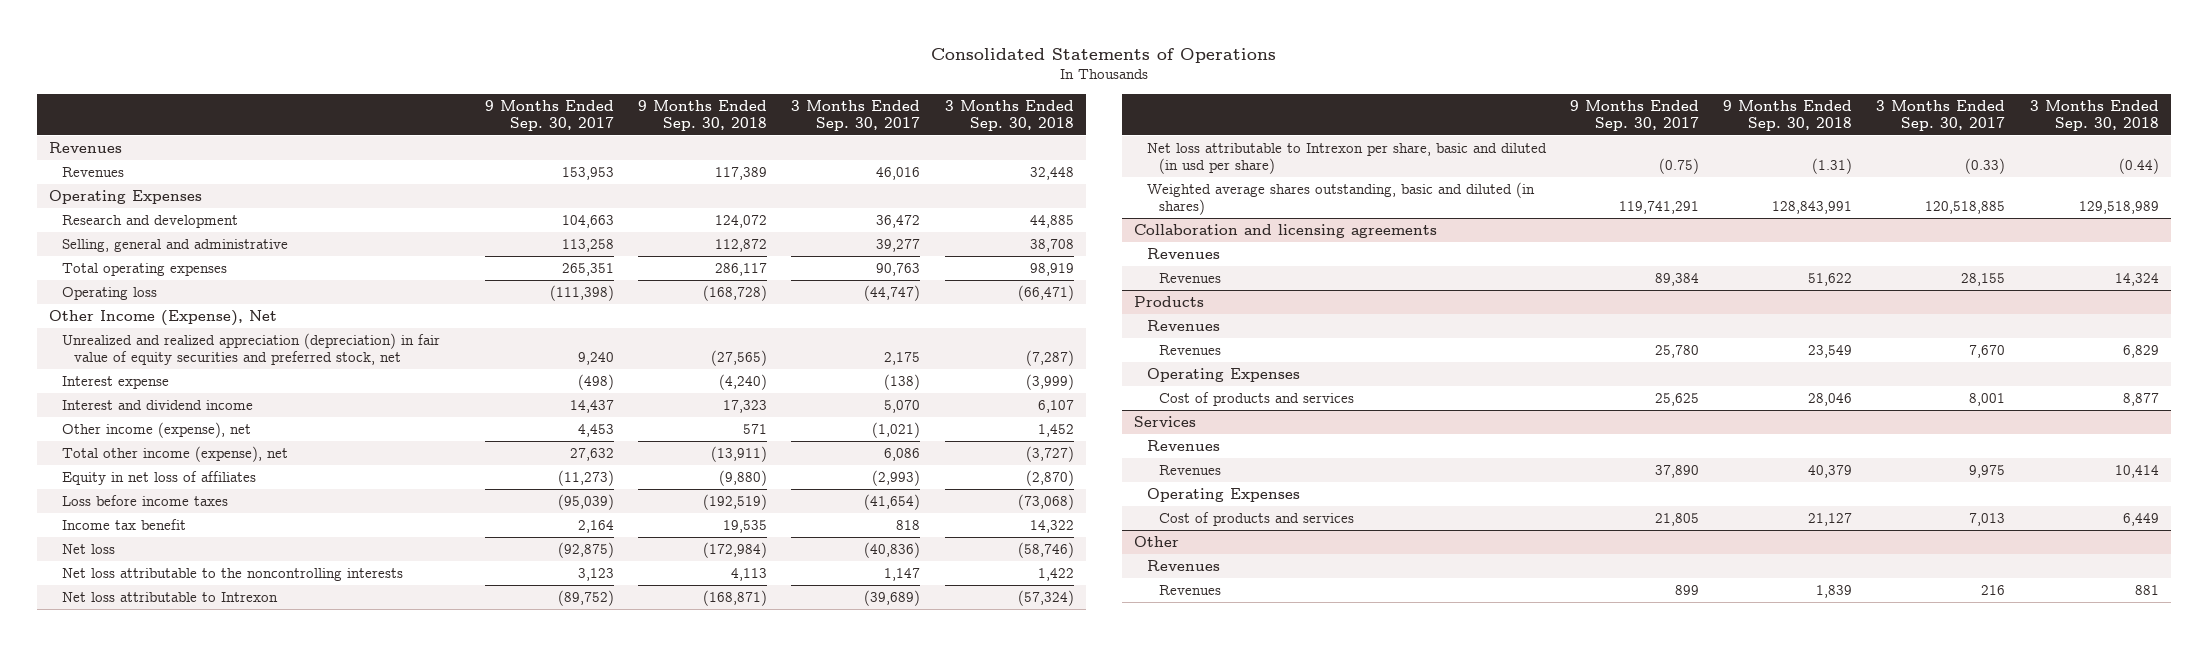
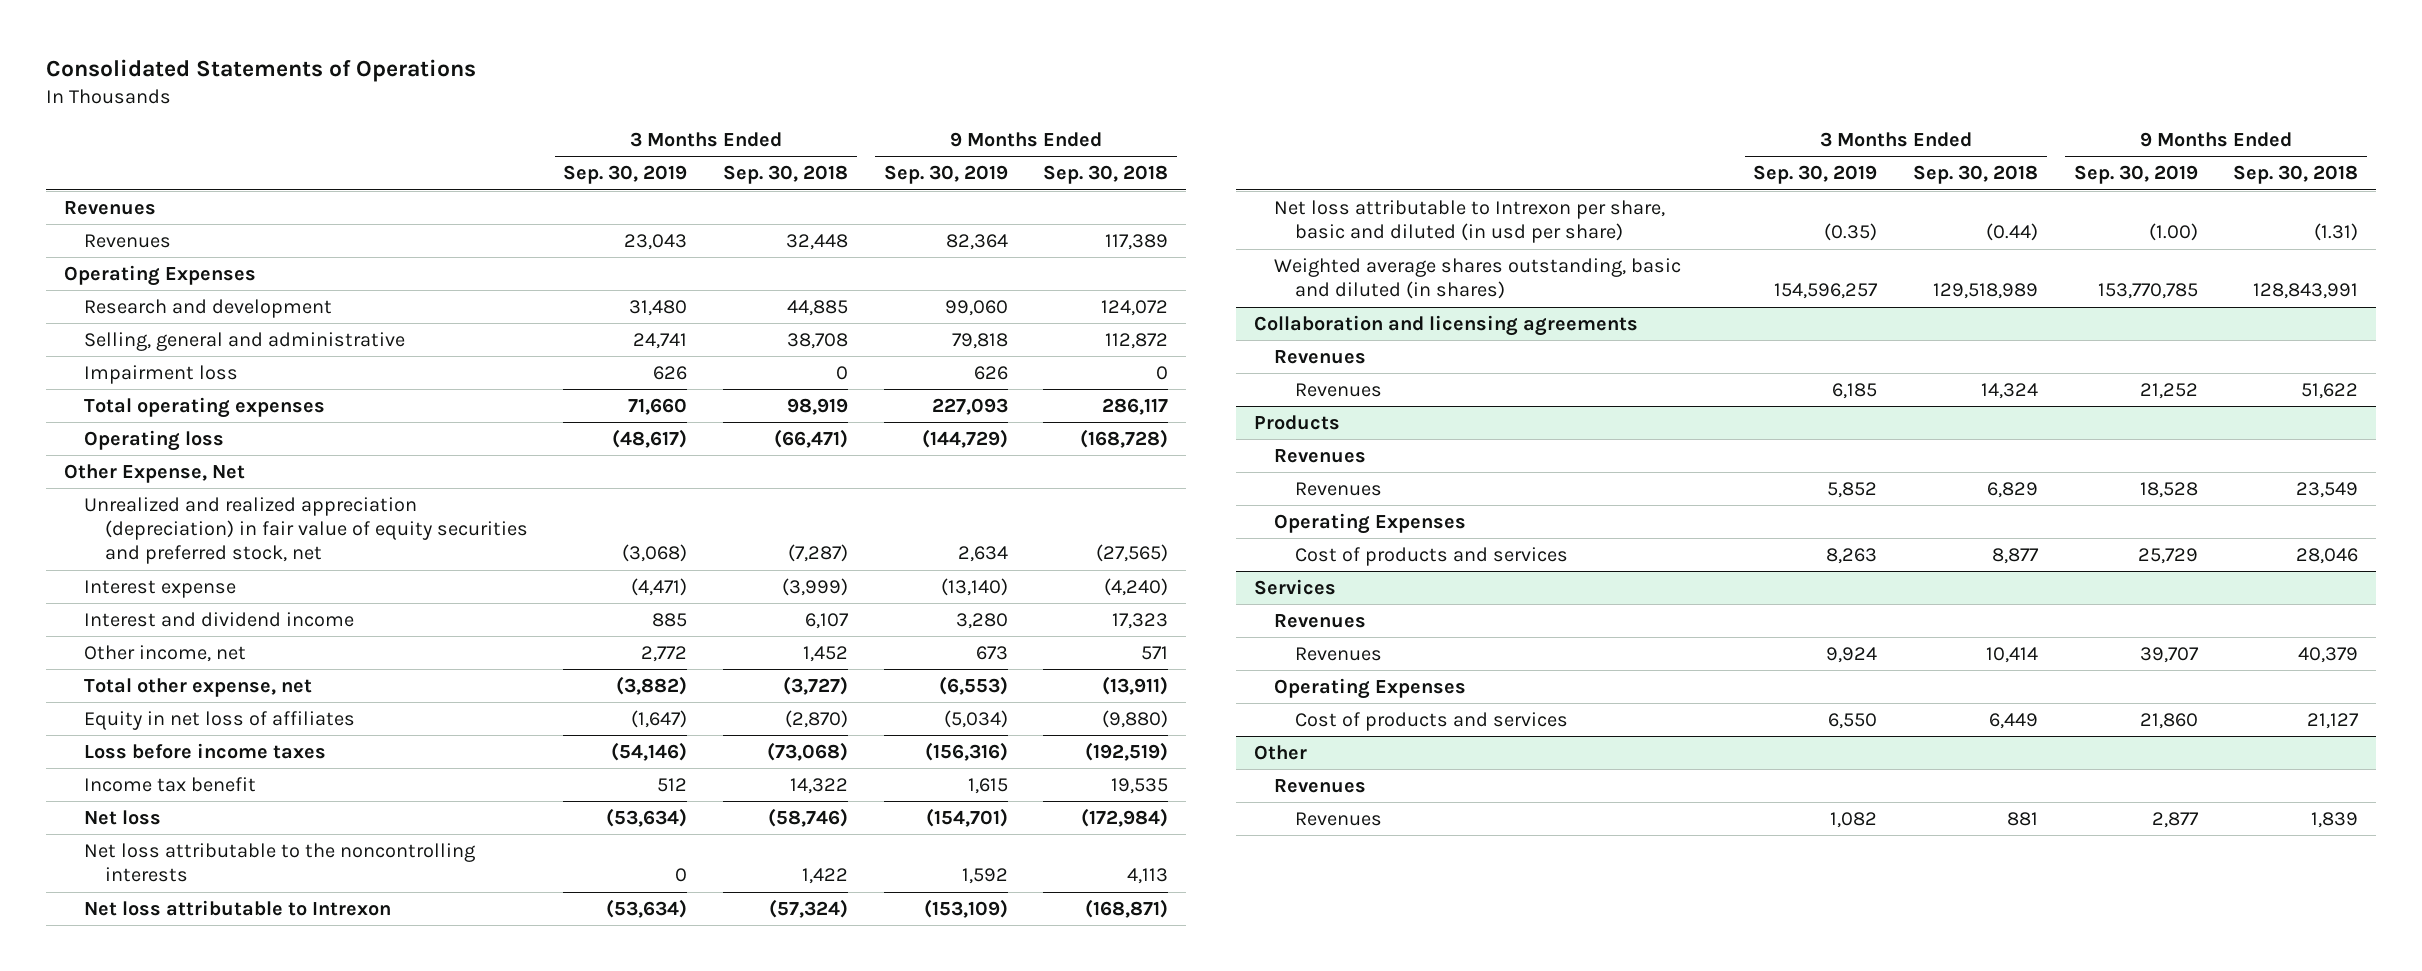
- | 9 Months Ended Sep. 30, 2017 | 9 Months Ended Sep. 30, 2018 | 3 Months Ended Sep. 30, 2017 | 3 Months Ended Sep. 30, 2018
+ | 3 Months Ended Sep. 30, 2019 | 3 Months Ended Sep. 30, 2018 | 9 Months Ended Sep. 30, 2019 | 9 Months Ended Sep. 30, 2018
+ Impairment loss | 626 | 0 | 626 | 0
- Other Income (Expense), Net
+ Other Expense, Net
- Other income (expense), net | 4,453 | 571 | (1,021) | 1,452
- Total other income (expense), net | 27,632 | (13,911) | 6,086 | (3,727)
+ Other income, net | 2,772 | 1,452 | 673 | 571
+ Total other expense, net | (3,882) | (3,727) | (6,553) | (13,911)

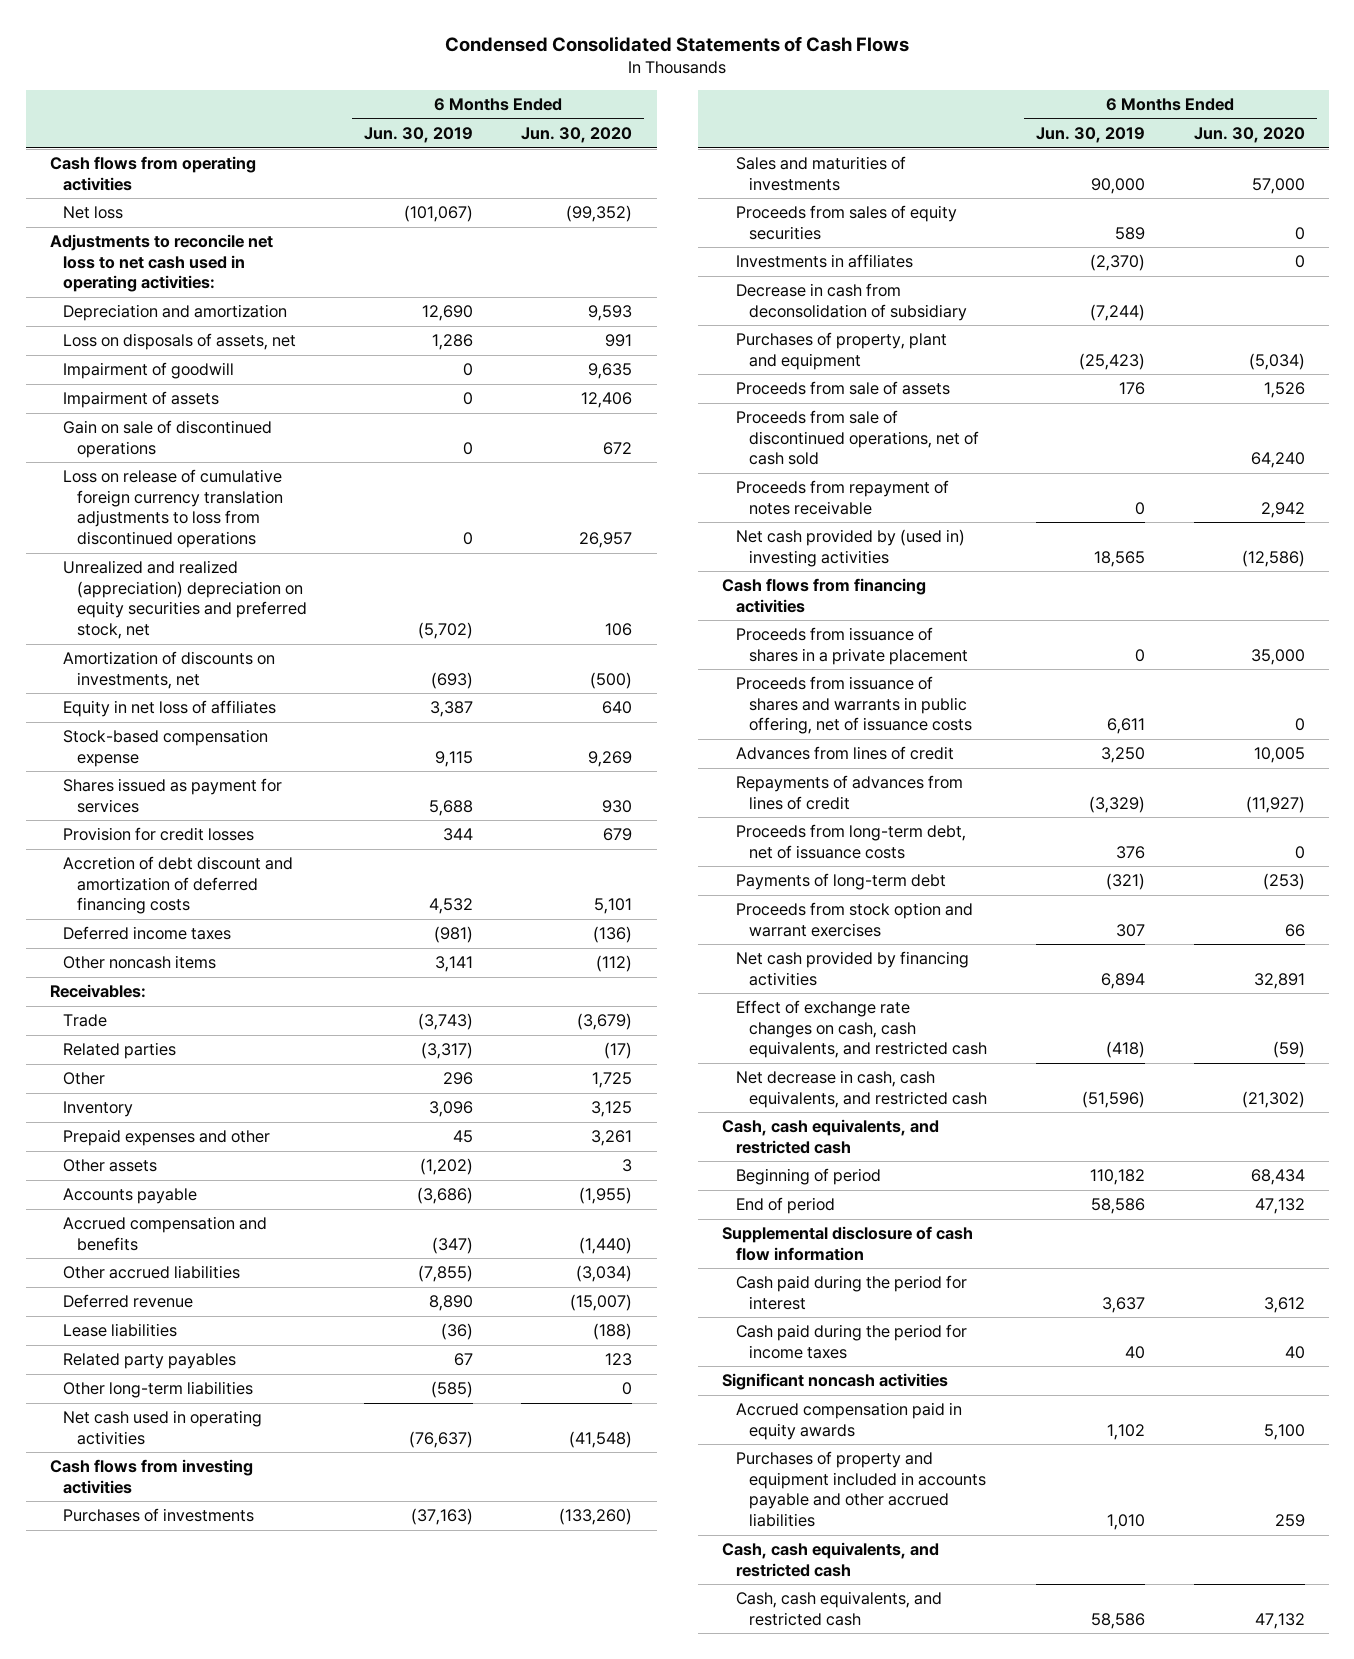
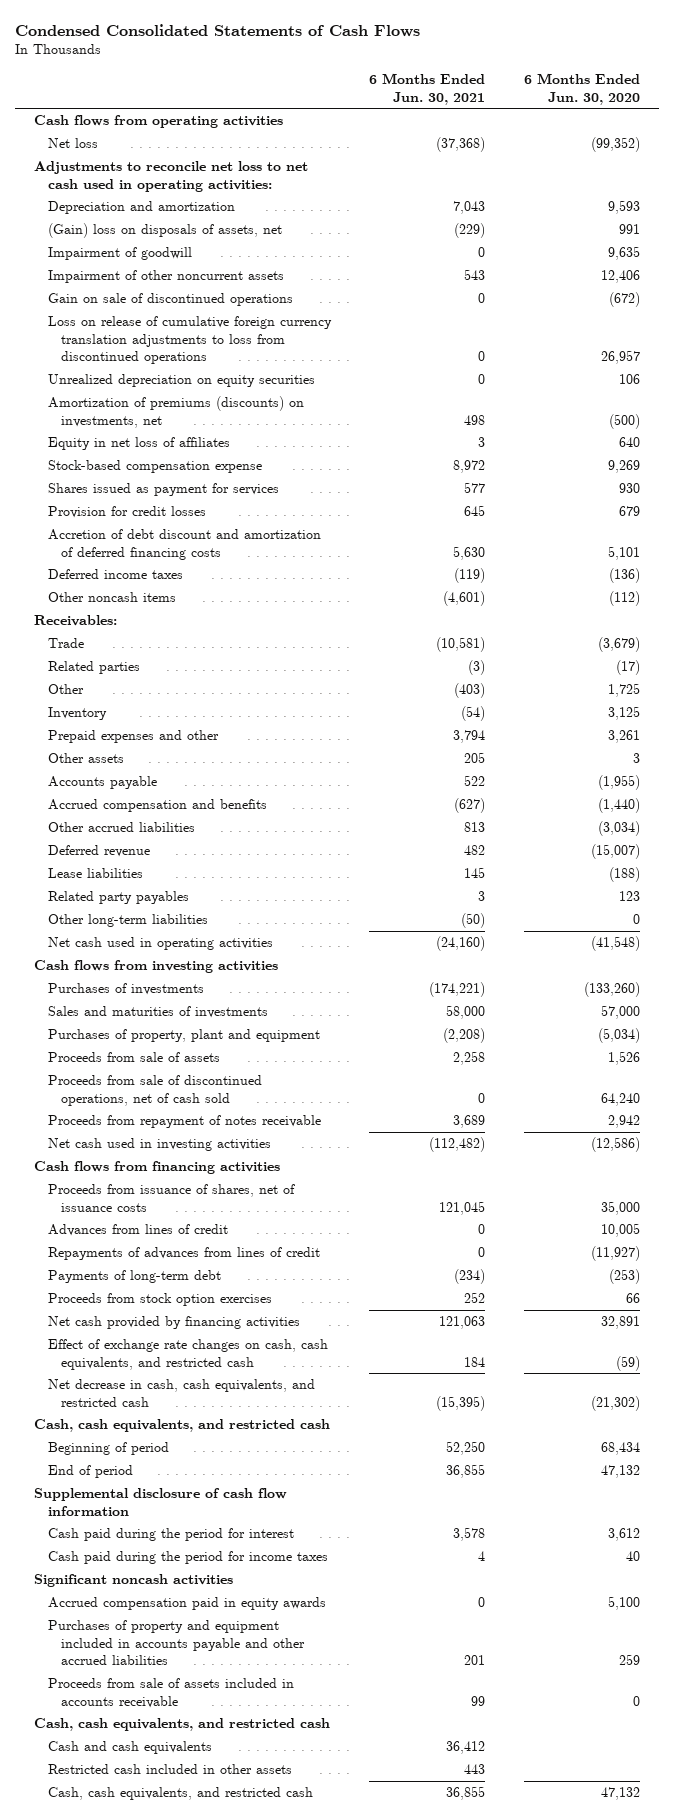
- | 6 Months Ended Jun. 30, 2019 | 6 Months Ended Jun. 30, 2020
+ | 6 Months Ended Jun. 30, 2021 | 6 Months Ended Jun. 30, 2020
- Loss on disposals of assets, net | 1,286 | 991
+ (Gain) loss on disposals of assets, net | (229) | 991
- Impairment of assets | 0 | 12,406
- Gain on sale of discontinued operations | 0 | 672
+ Impairment of other noncurrent assets | 543 | 12,406
+ Gain on sale of discontinued operations | 0 | (672)
- Unrealized and realized (appreciation) depreciation on equity securities and preferred stock, net | (5,702) | 106
- Amortization of discounts on investments, net | (693) | (500)
+ Unrealized depreciation on equity securities | 0 | 106
+ Amortization of premiums (discounts) on investments, net | 498 | (500)
- Proceeds from sales of equity securities | 589 | 0
- Investments in affiliates | (2,370) | 0
- Decrease in cash from deconsolidation of subsidiary | (7,244) |
- Net cash provided by (used in) investing activities | 18,565 | (12,586)
+ Net cash used in investing activities | (112,482) | (12,586)
- Proceeds from issuance of shares in a private placement | 0 | 35,000
- Proceeds from issuance of shares and warrants in public offering, net of issuance costs | 6,611 | 0
+ Proceeds from issuance of shares, net of issuance costs | 121,045 | 35,000
- Proceeds from long-term debt, net of issuance costs | 376 | 0
- Proceeds from stock option and warrant exercises | 307 | 66
+ Proceeds from stock option exercises | 252 | 66
+ Proceeds from sale of assets included in accounts receivable | 99 | 0
+ Cash and cash equivalents | 36,412 |
+ Restricted cash included in other assets | 443 |

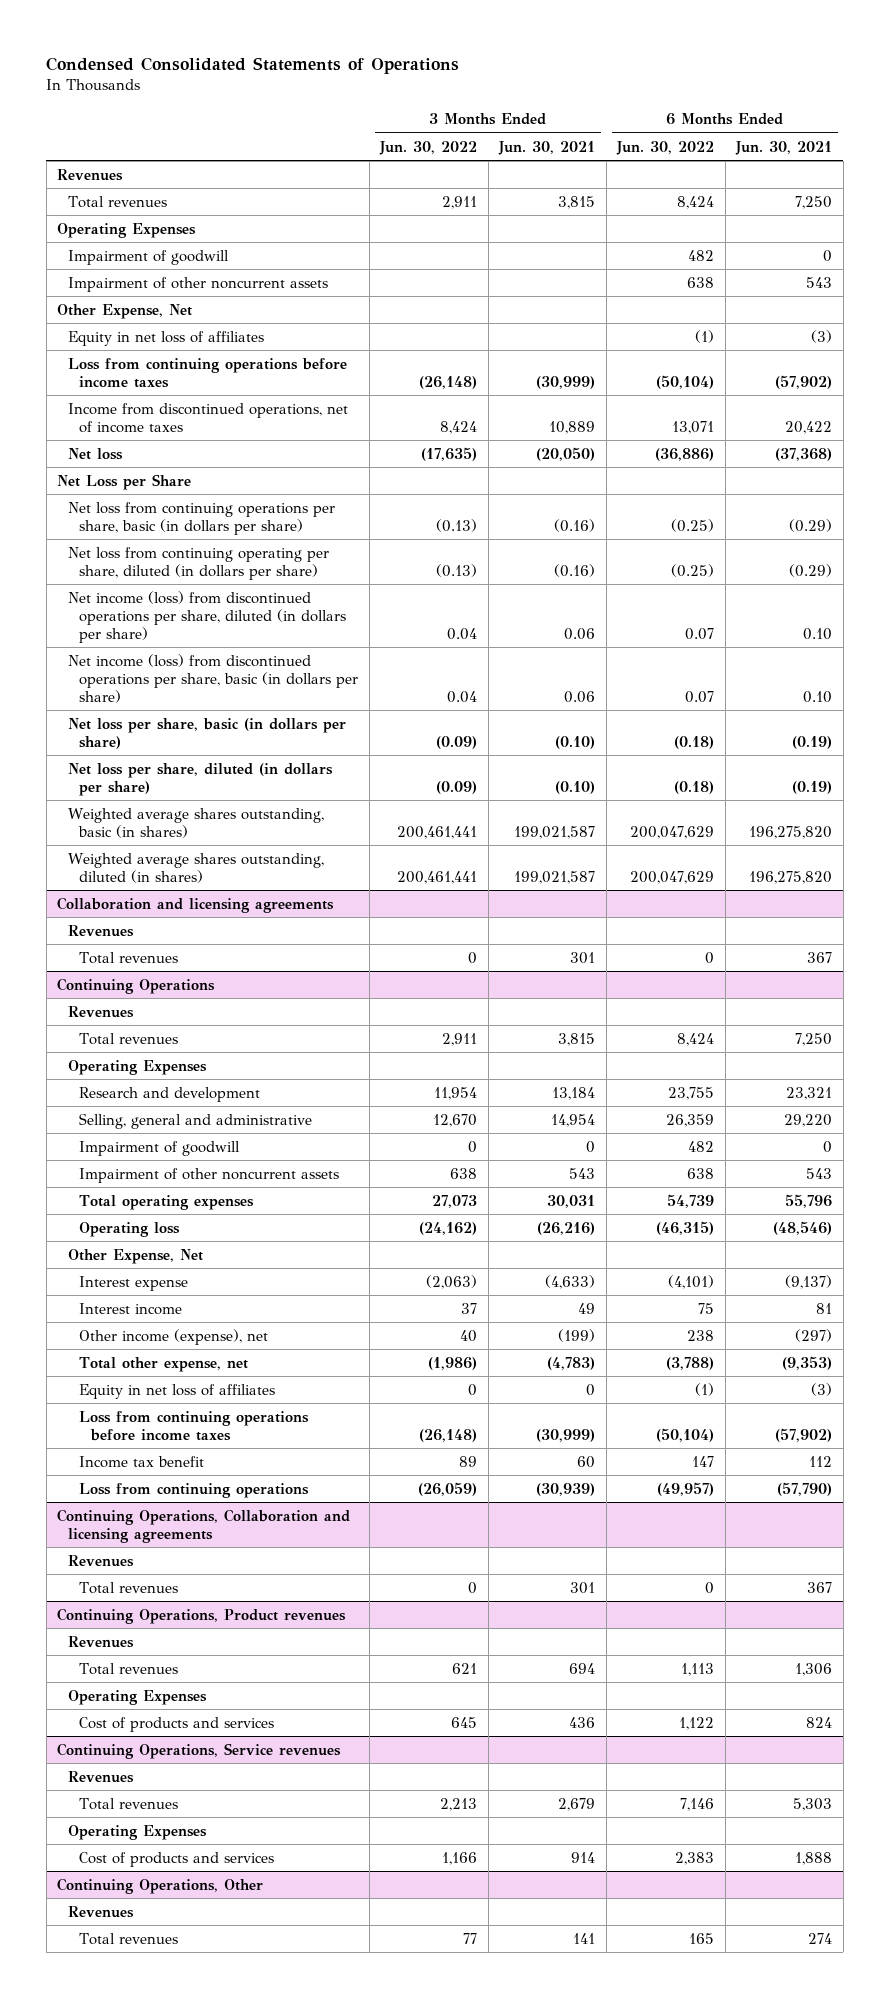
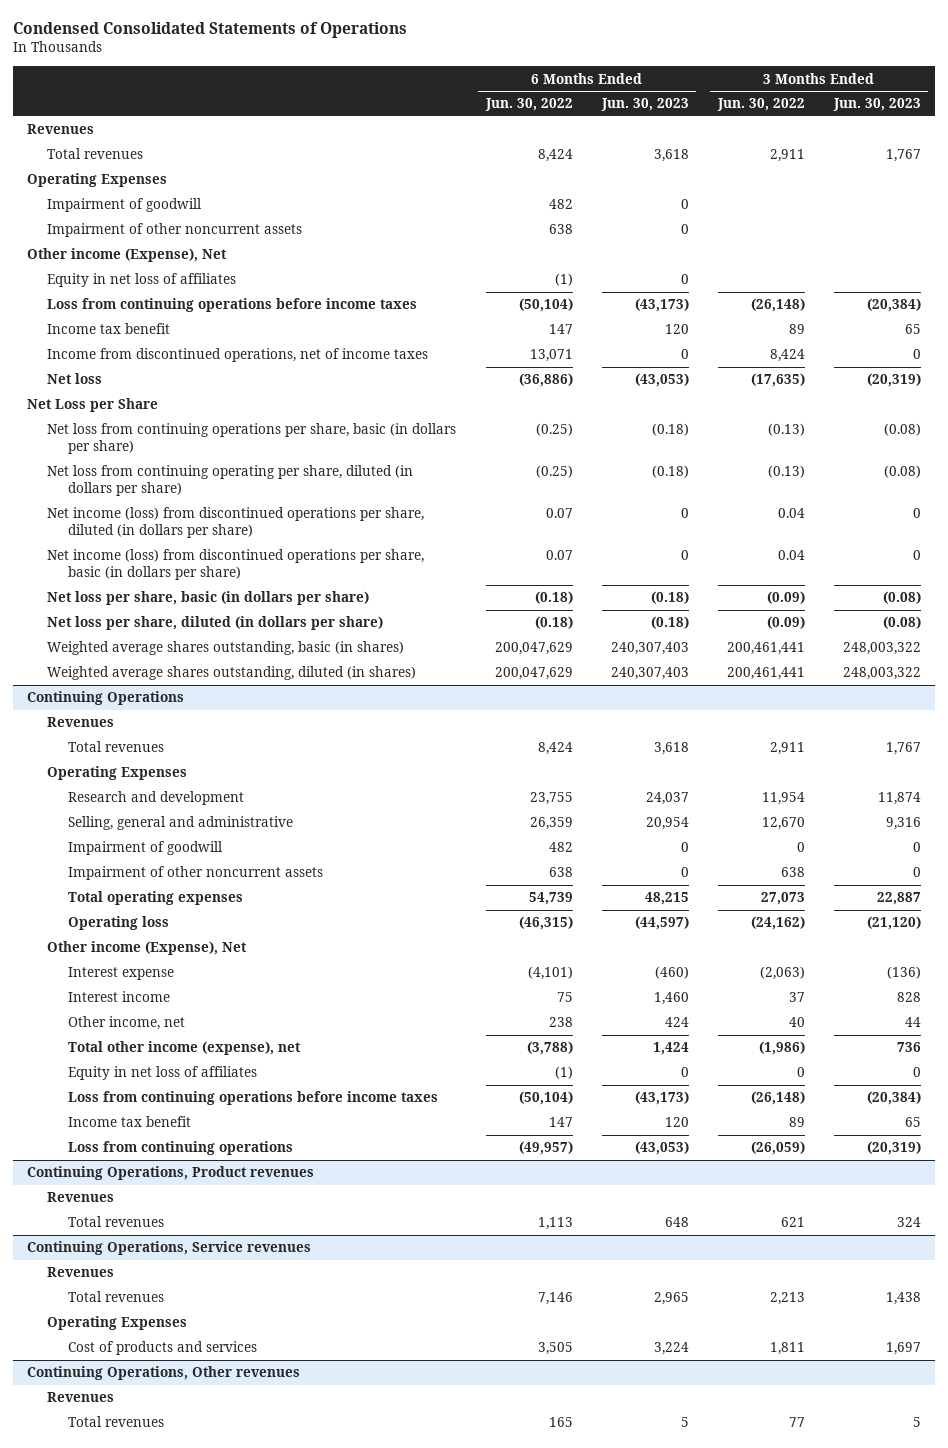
- | 3 Months Ended Jun. 30, 2022 | 3 Months Ended Jun. 30, 2021 | 6 Months Ended Jun. 30, 2022 | 6 Months Ended Jun. 30, 2021
+ | 6 Months Ended Jun. 30, 2022 | 6 Months Ended Jun. 30, 2023 | 3 Months Ended Jun. 30, 2022 | 3 Months Ended Jun. 30, 2023
- Other Expense, Net
+ Other income (Expense), Net
+ Income tax benefit | 147 | 120 | 89 | 65
- Collaboration and licensing agreements
- Revenues
- Total revenues | 0 | 301 | 0 | 367
@ Continuing Operations
- Other Expense, Net
+ Other income (Expense), Net
- Other income (expense), net | 40 | (199) | 238 | (297)
- Total other expense, net | (1,986) | (4,783) | (3,788) | (9,353)
+ Other income, net | 238 | 424 | 40 | 44
+ Total other income (expense), net | (3,788) | 1,424 | (1,986) | 736
- Continuing Operations, Collaboration and licensing agreements
- Revenues
- Total revenues | 0 | 301 | 0 | 367
@ Continuing Operations, Product revenues
- Operating Expenses
- Cost of products and services | 645 | 436 | 1,122 | 824
@ Continuing Operations, Service revenues
- Cost of products and services | 1,166 | 914 | 2,383 | 1,888
- Continuing Operations, Other
@ Continuing Operations, Service revenues
+ Cost of products and services | 3,505 | 3,224 | 1,811 | 1,697
+ Continuing Operations, Other revenues

